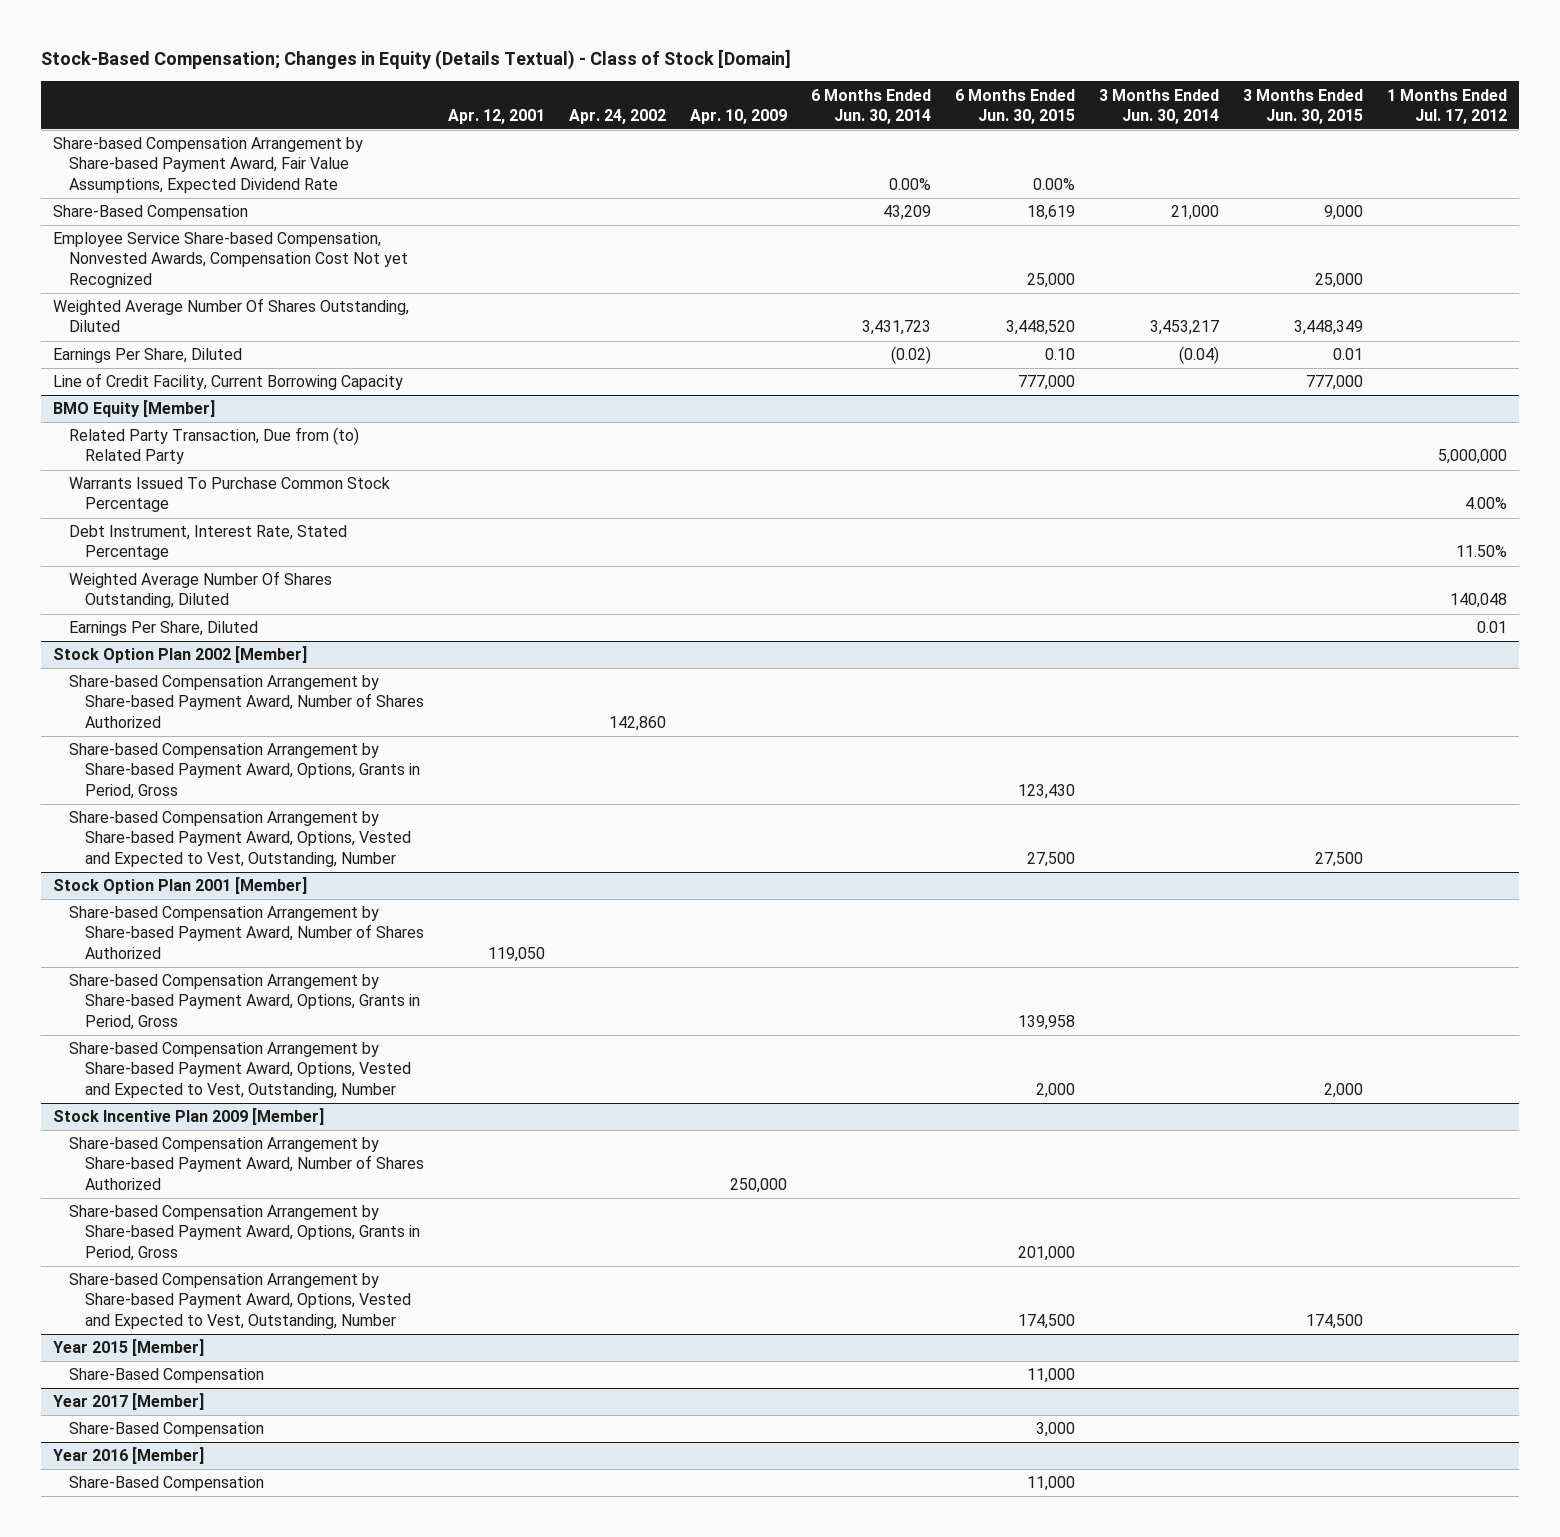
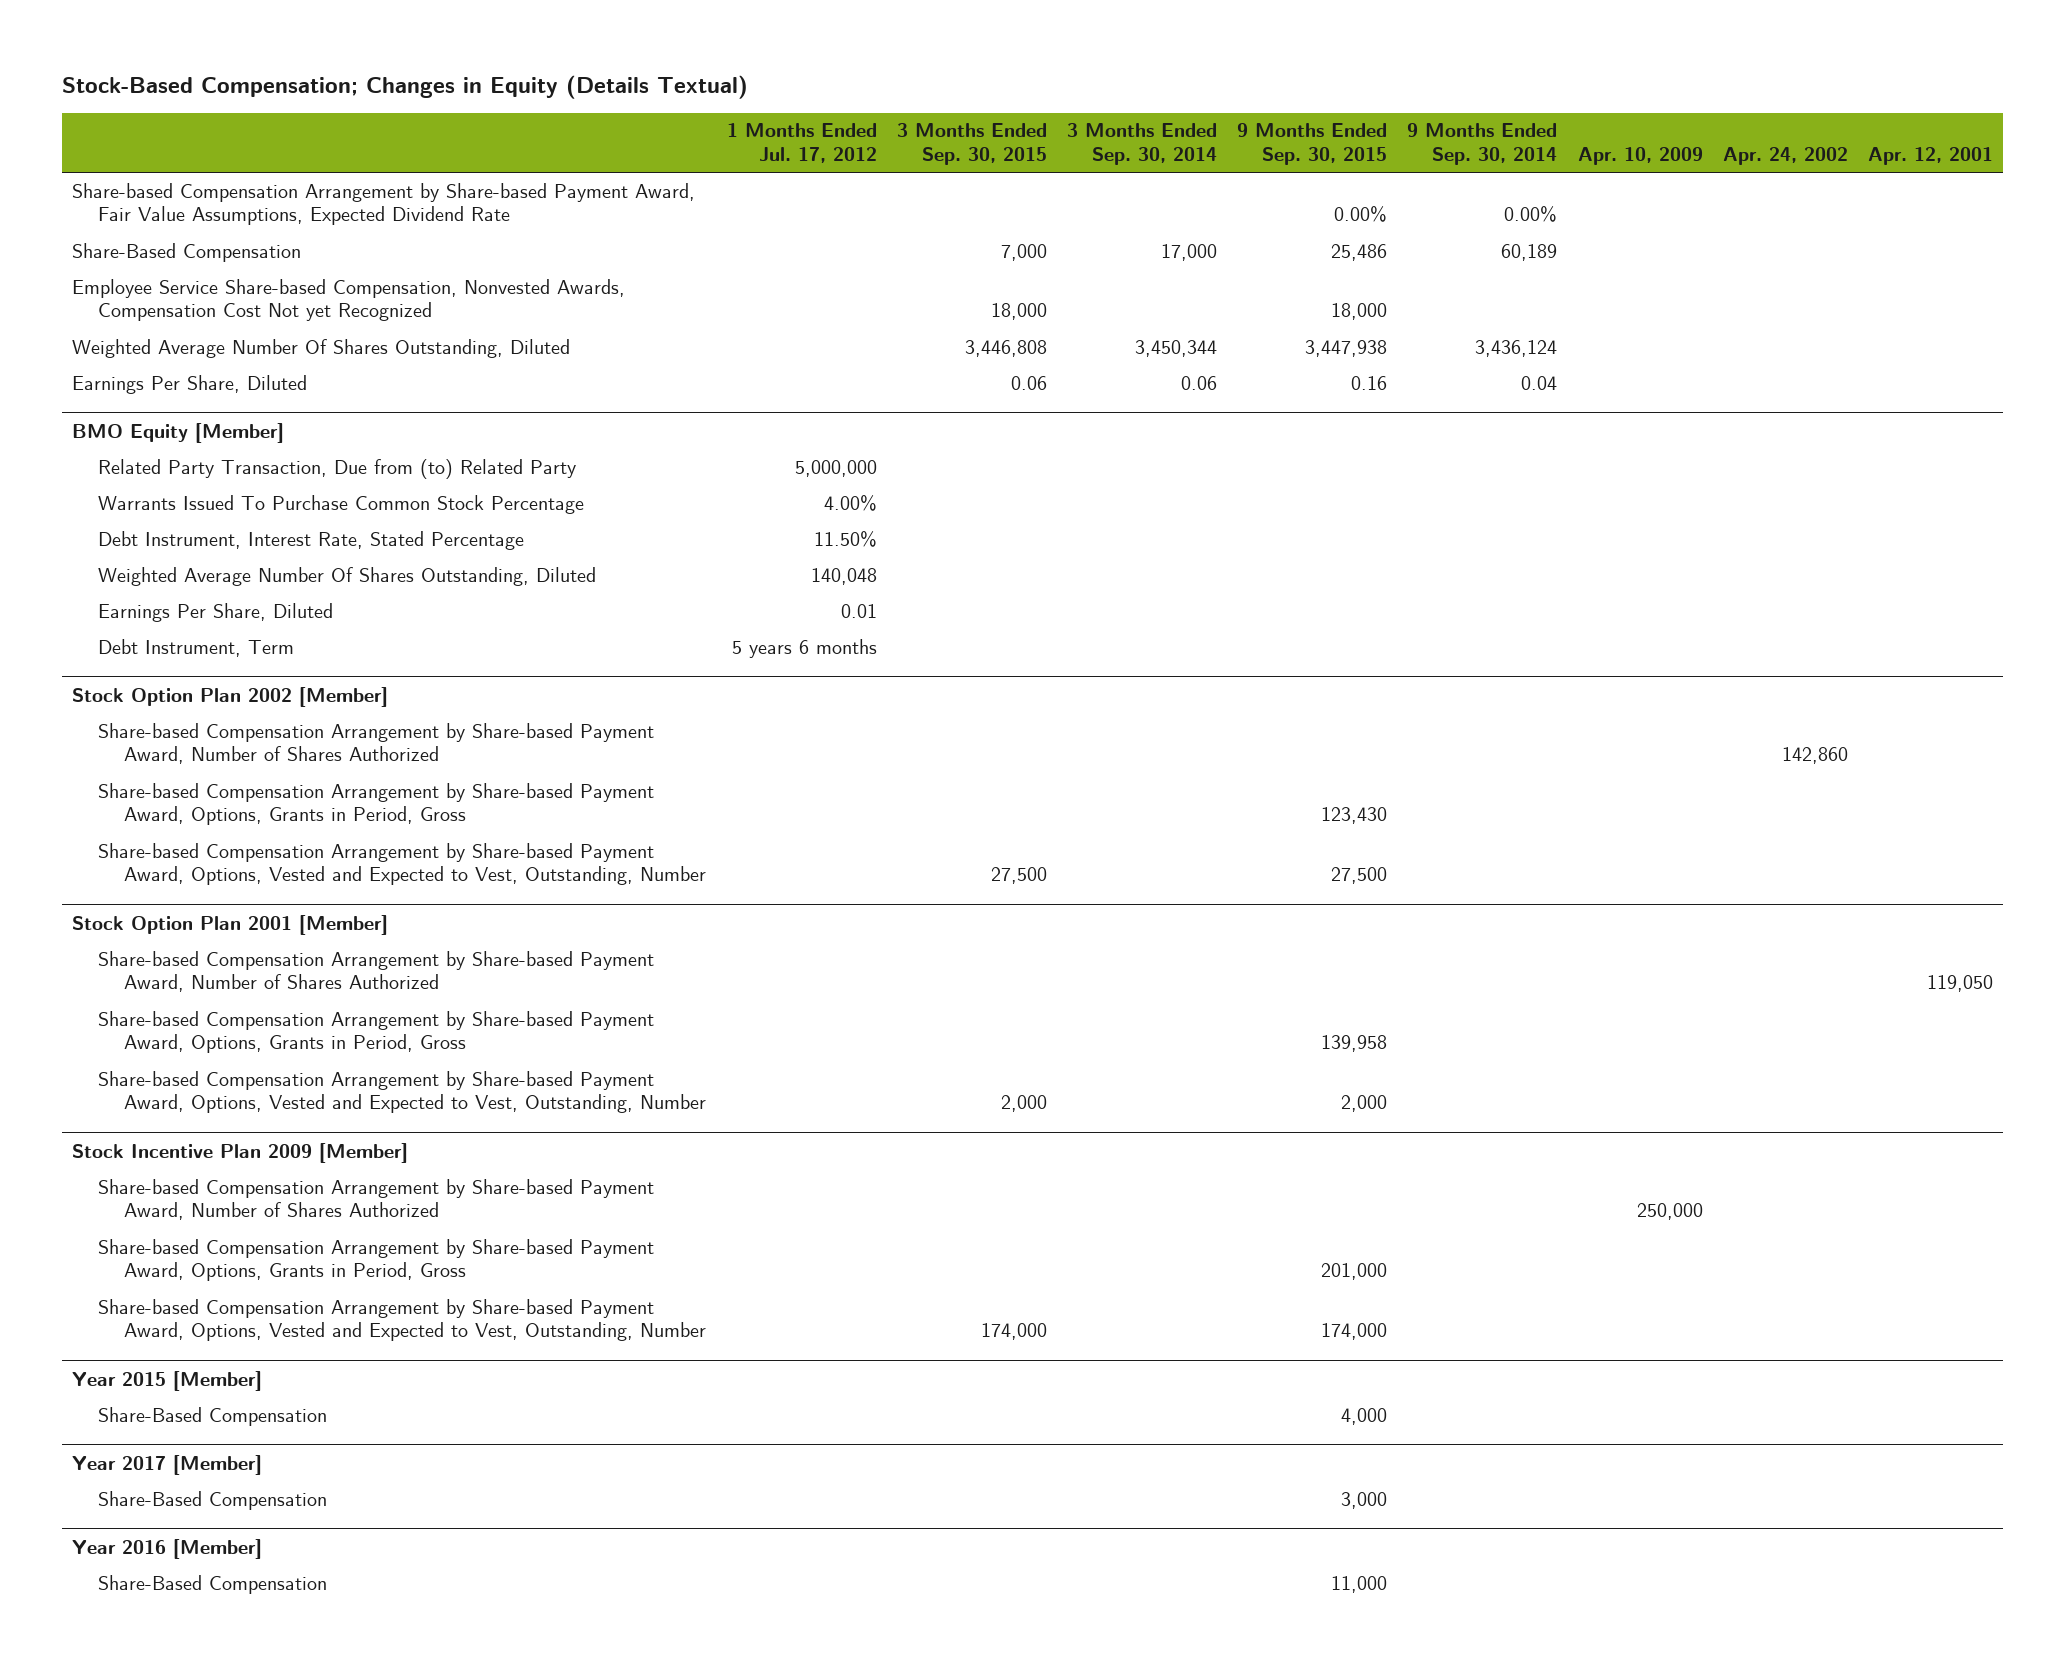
- Stock-Based Compensation; Changes in Equity (Details Textual) - Class of Stock [Domain]
+ Stock-Based Compensation; Changes in Equity (Details Textual)
- | Apr. 12, 2001 | Apr. 24, 2002 | Apr. 10, 2009 | 6 Months Ended Jun. 30, 2014 | 6 Months Ended Jun. 30, 2015 | 3 Months Ended Jun. 30, 2014 | 3 Months Ended Jun. 30, 2015 | 1 Months Ended Jul. 17, 2012
+ | 1 Months Ended Jul. 17, 2012 | 3 Months Ended Sep. 30, 2015 | 3 Months Ended Sep. 30, 2014 | 9 Months Ended Sep. 30, 2015 | 9 Months Ended Sep. 30, 2014 | Apr. 10, 2009 | Apr. 24, 2002 | Apr. 12, 2001
- Line of Credit Facility, Current Borrowing Capacity | | | | | 777,000 | | 777,000 |
@ BMO Equity [Member]
+ Debt Instrument, Term | 5 years 6 months | | | | | | |

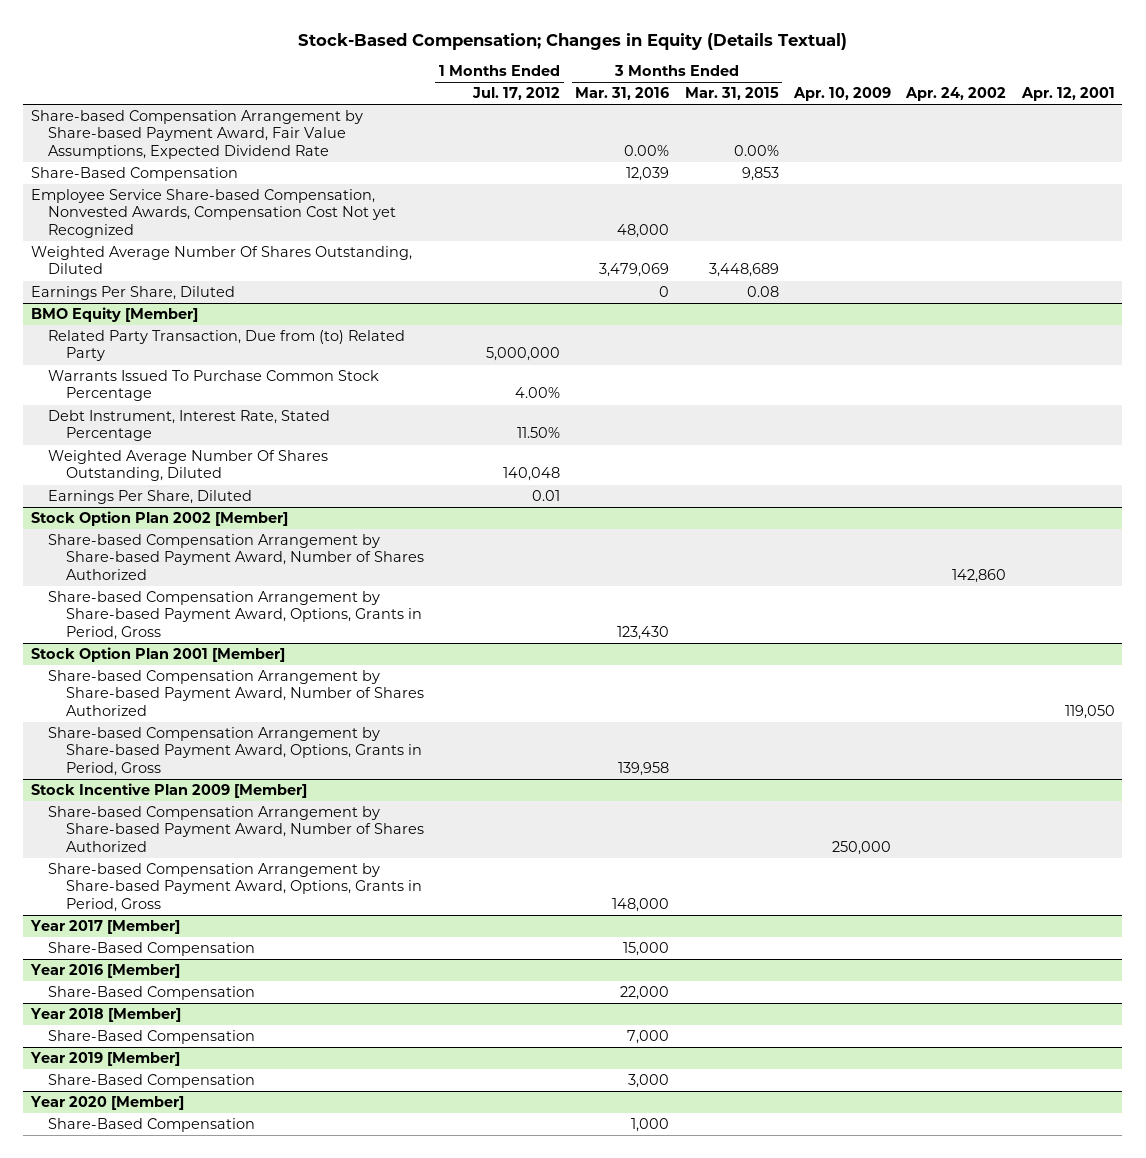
- | 1 Months Ended Jul. 17, 2012 | 3 Months Ended Sep. 30, 2015 | 3 Months Ended Sep. 30, 2014 | 9 Months Ended Sep. 30, 2015 | 9 Months Ended Sep. 30, 2014 | Apr. 10, 2009 | Apr. 24, 2002 | Apr. 12, 2001
+ | 1 Months Ended Jul. 17, 2012 | 3 Months Ended Mar. 31, 2016 | 3 Months Ended Mar. 31, 2015 | Apr. 10, 2009 | Apr. 24, 2002 | Apr. 12, 2001
@ BMO Equity [Member]
- Debt Instrument, Term | 5 years 6 months | | | | | | |
@ Stock Option Plan 2002 [Member]
- Share-based Compensation Arrangement by Share-based Payment Award, Options, Vested and Expected to Vest, Outstanding, Number | | 27,500 | | 27,500 | | | |
@ Stock Option Plan 2001 [Member]
- Share-based Compensation Arrangement by Share-based Payment Award, Options, Vested and Expected to Vest, Outstanding, Number | | 2,000 | | 2,000 | | | |
@ Stock Incentive Plan 2009 [Member]
- Share-based Compensation Arrangement by Share-based Payment Award, Options, Vested and Expected to Vest, Outstanding, Number | | 174,000 | | 174,000 | | | |
- Year 2015 [Member]
- Share-Based Compensation | | | | 4,000 | | | |
+ Year 2018 [Member]
+ Share-Based Compensation | | 7,000 | | | |
+ Year 2019 [Member]
+ Share-Based Compensation | | 3,000 | | | |
+ Year 2020 [Member]
+ Share-Based Compensation | | 1,000 | | | |

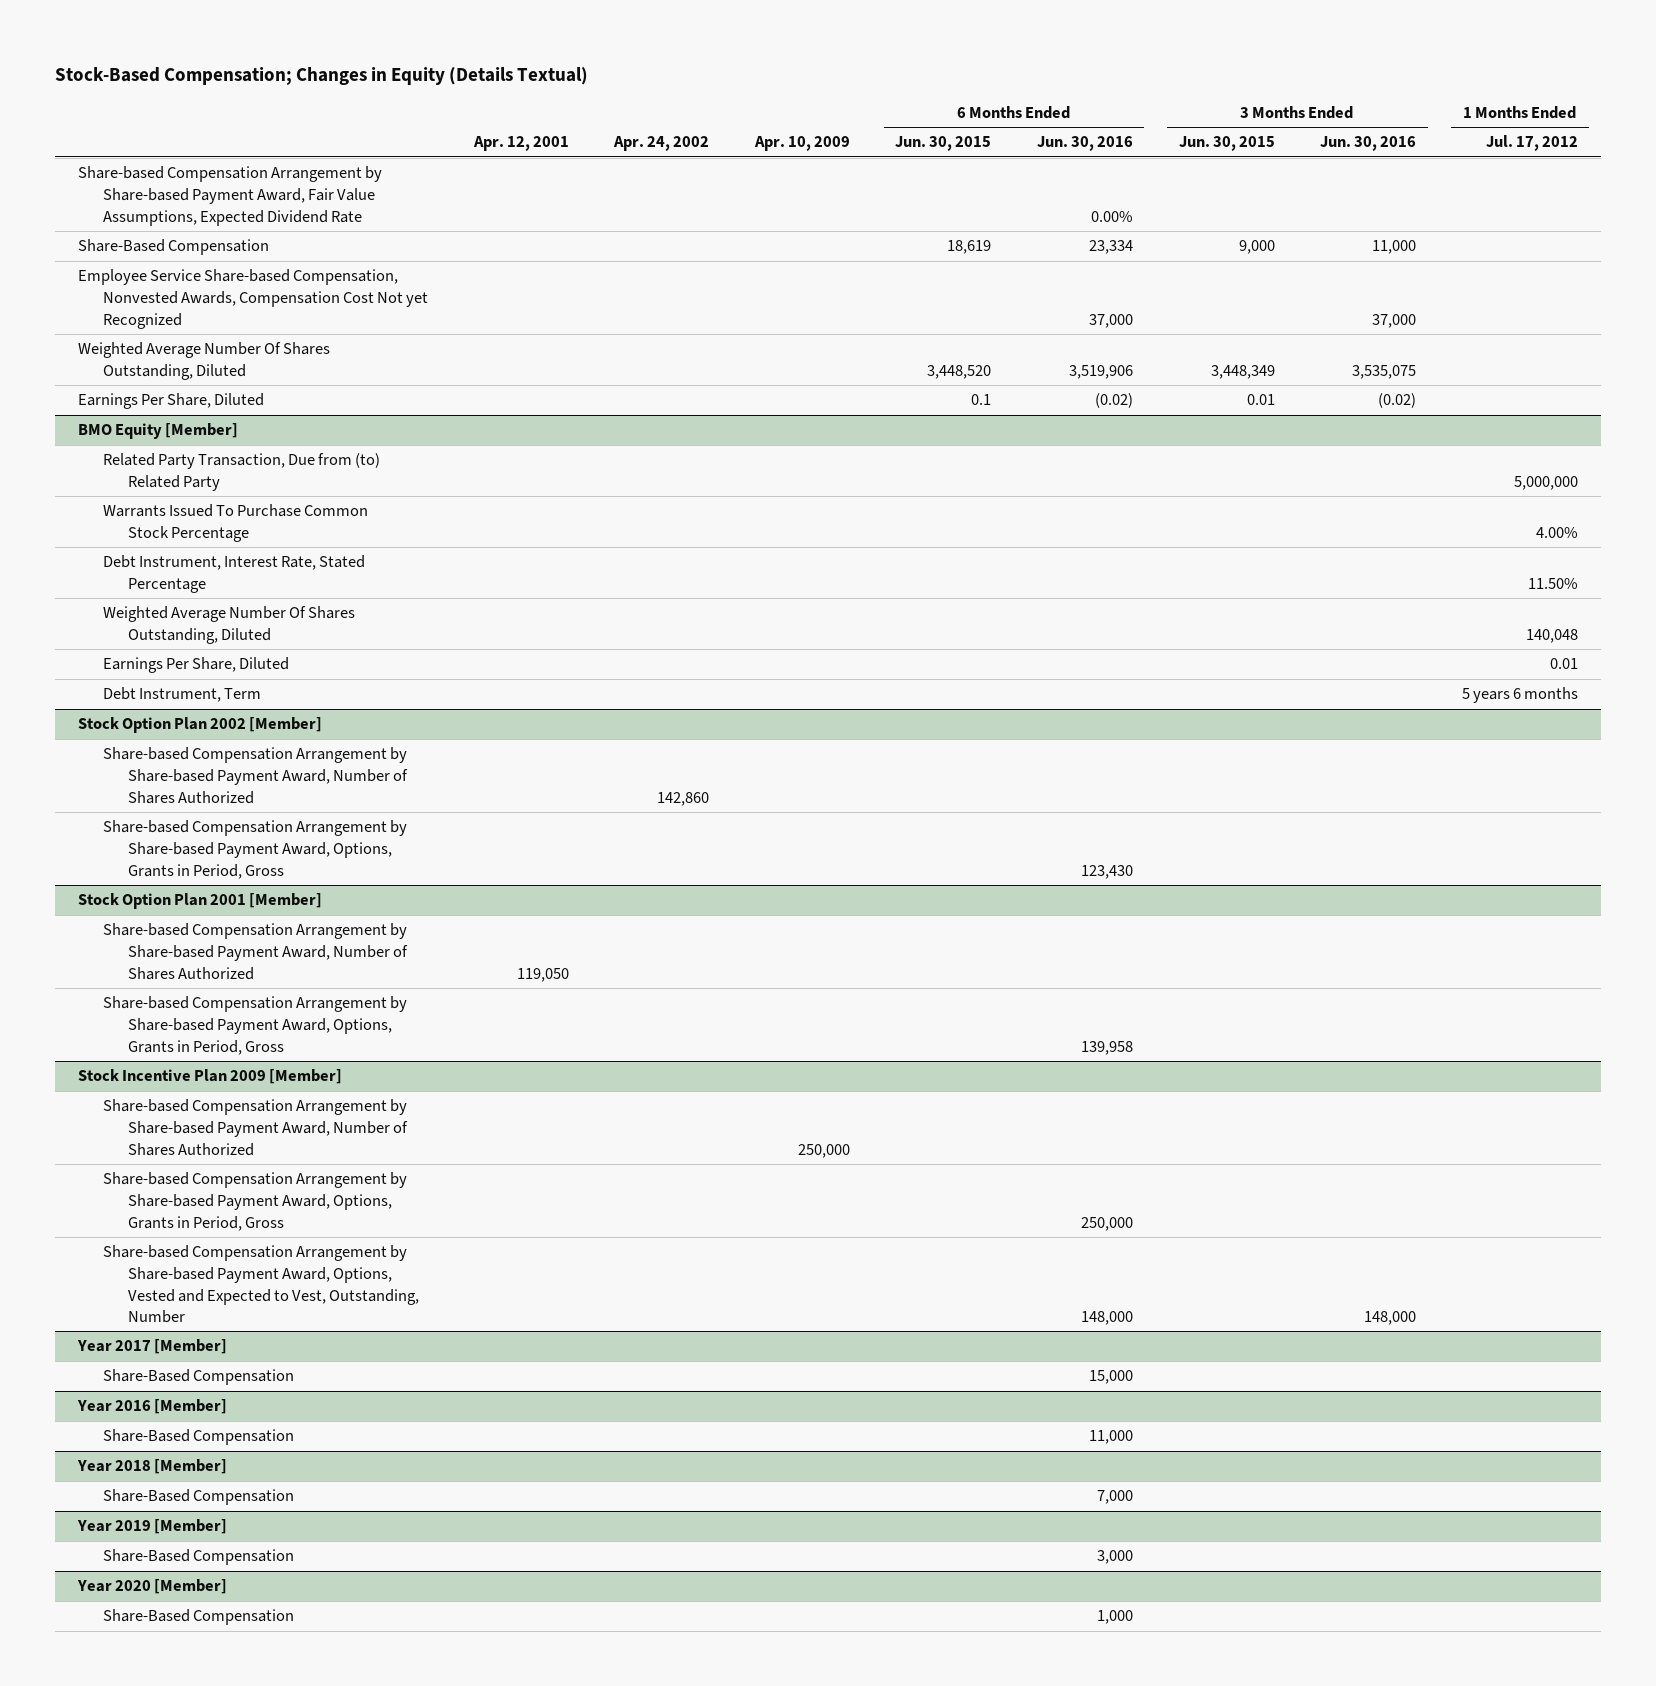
- | 1 Months Ended Jul. 17, 2012 | 3 Months Ended Mar. 31, 2016 | 3 Months Ended Mar. 31, 2015 | Apr. 10, 2009 | Apr. 24, 2002 | Apr. 12, 2001
+ | Apr. 12, 2001 | Apr. 24, 2002 | Apr. 10, 2009 | 6 Months Ended Jun. 30, 2015 | 6 Months Ended Jun. 30, 2016 | 3 Months Ended Jun. 30, 2015 | 3 Months Ended Jun. 30, 2016 | 1 Months Ended Jul. 17, 2012
@ BMO Equity [Member]
+ Debt Instrument, Term | | | | | | | | 5 years 6 months
@ Stock Incentive Plan 2009 [Member]
+ Share-based Compensation Arrangement by Share-based Payment Award, Options, Vested and Expected to Vest, Outstanding, Number | | | | | 148,000 | | 148,000 |

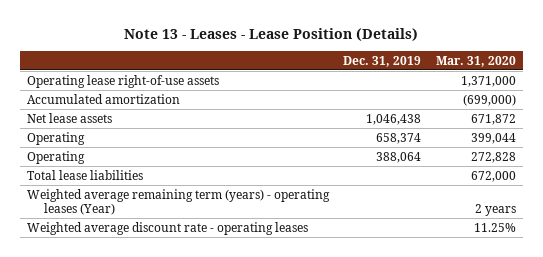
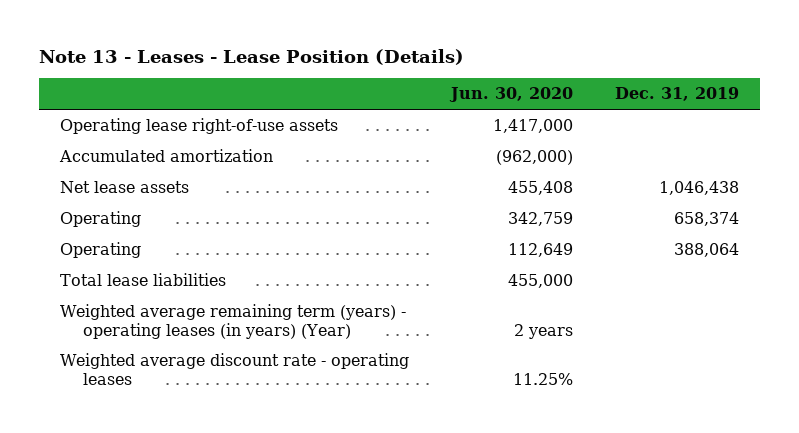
- | Dec. 31, 2019 | Mar. 31, 2020
+ | Jun. 30, 2020 | Dec. 31, 2019
- Weighted average remaining term (years) - operating leases (Year) | | 2 years
+ Weighted average remaining term (years) - operating leases (in years) (Year) | 2 years |

